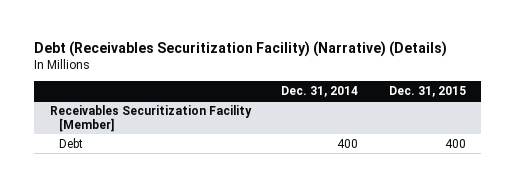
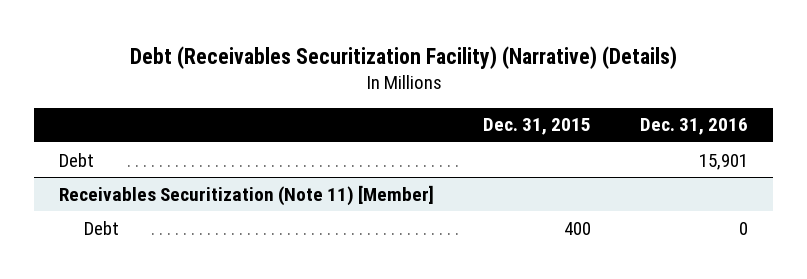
- | Dec. 31, 2014 | Dec. 31, 2015
+ | Dec. 31, 2015 | Dec. 31, 2016
- Receivables Securitization Facility [Member]
+ Debt | | 15,901
+ Receivables Securitization (Note 11) [Member]

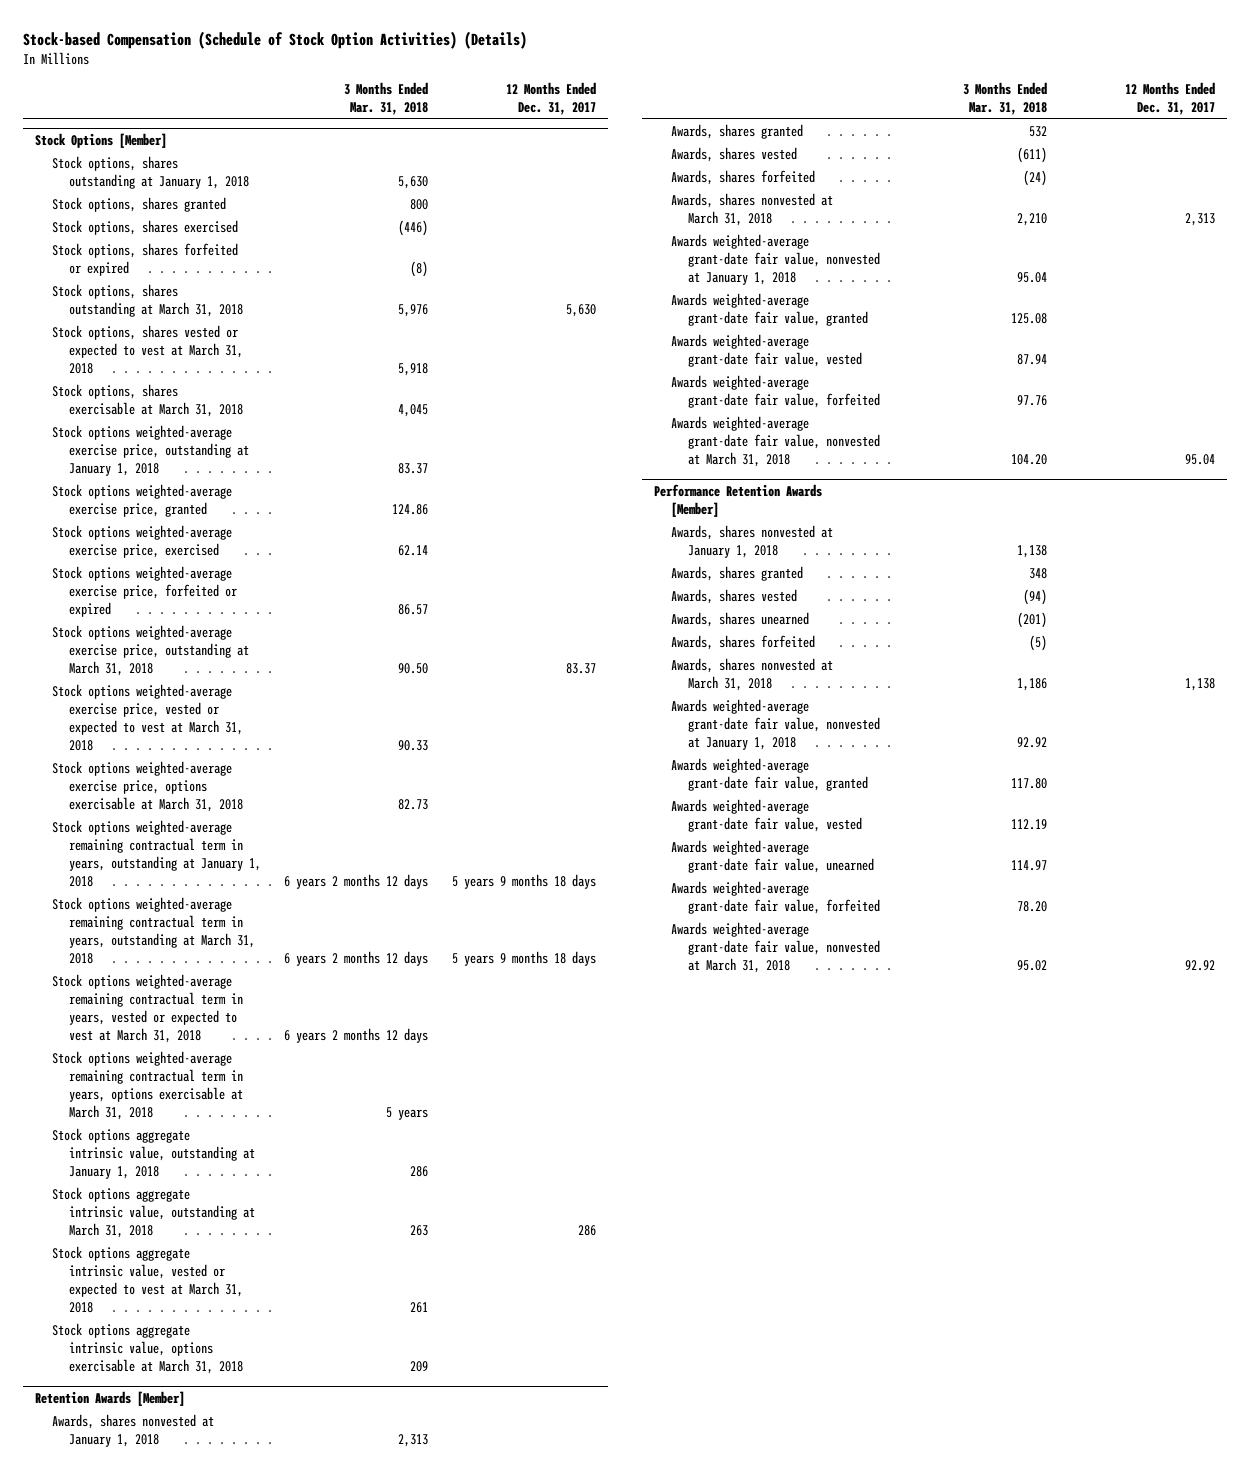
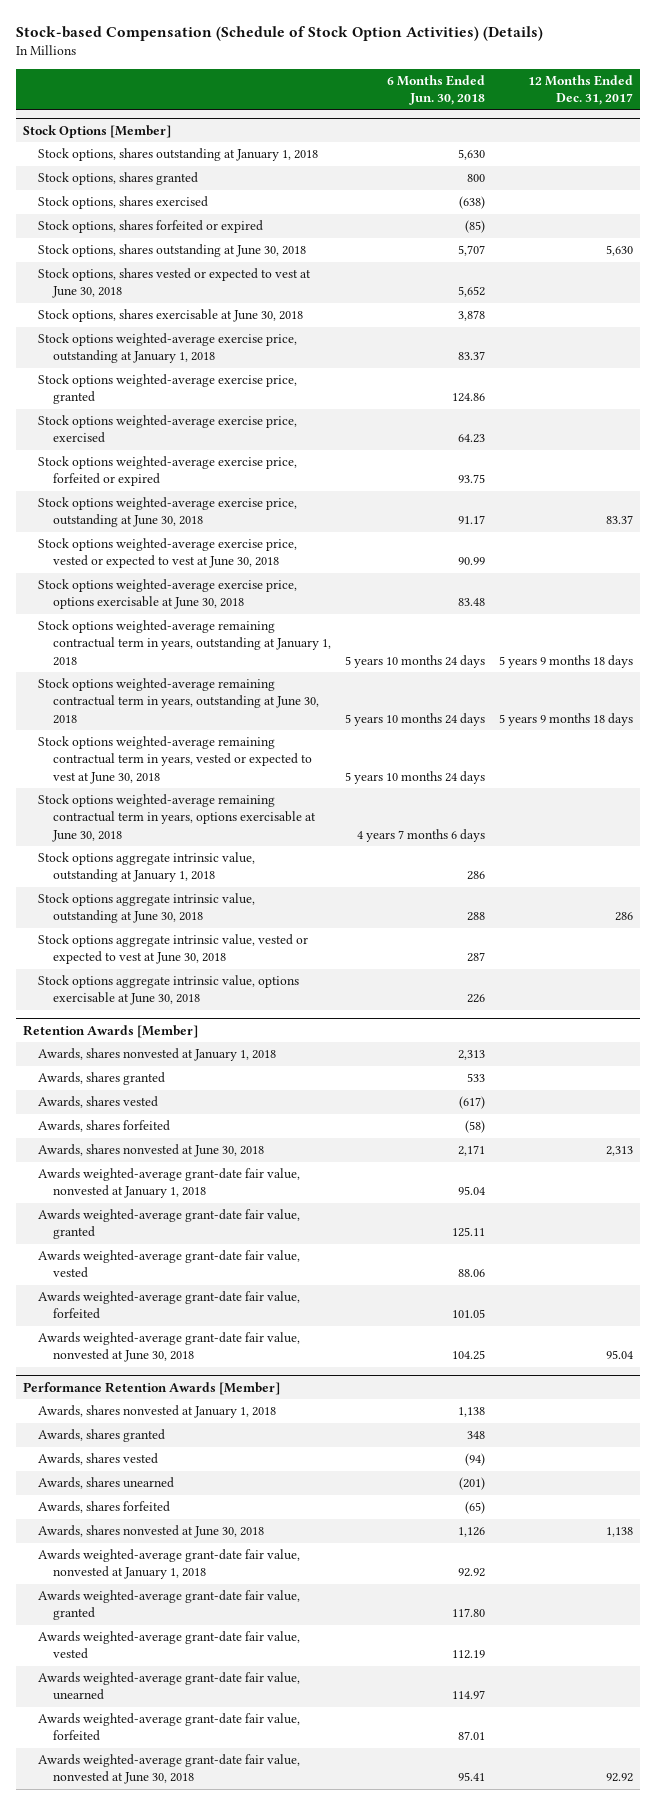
- | 3 Months Ended Mar. 31, 2018 | 12 Months Ended Dec. 31, 2017
+ | 6 Months Ended Jun. 30, 2018 | 12 Months Ended Dec. 31, 2017
@ Stock Options [Member]
- Stock options, shares outstanding at March 31, 2018 | 5,976 | 5,630
- Stock options, shares vested or expected to vest at March 31, 2018 | 5,918 |
- Stock options, shares exercisable at March 31, 2018 | 4,045 |
+ Stock options, shares outstanding at June 30, 2018 | 5,707 | 5,630
+ Stock options, shares vested or expected to vest at June 30, 2018 | 5,652 |
+ Stock options, shares exercisable at June 30, 2018 | 3,878 |
- Stock options weighted-average exercise price, outstanding at March 31, 2018 | 90.50 | 83.37
- Stock options weighted-average exercise price, vested or expected to vest at March 31, 2018 | 90.33 |
- Stock options weighted-average exercise price, options exercisable at March 31, 2018 | 82.73 |
+ Stock options weighted-average exercise price, outstanding at June 30, 2018 | 91.17 | 83.37
+ Stock options weighted-average exercise price, vested or expected to vest at June 30, 2018 | 90.99 |
+ Stock options weighted-average exercise price, options exercisable at June 30, 2018 | 83.48 |
- Stock options weighted-average remaining contractual term in years, outstanding at March 31, 2018 | 6 years 2 months 12 days | 5 years 9 months 18 days
- Stock options weighted-average remaining contractual term in years, vested or expected to vest at March 31, 2018 | 6 years 2 months 12 days |
- Stock options weighted-average remaining contractual term in years, options exercisable at March 31, 2018 | 5 years |
+ Stock options weighted-average remaining contractual term in years, outstanding at June 30, 2018 | 5 years 10 months 24 days | 5 years 9 months 18 days
+ Stock options weighted-average remaining contractual term in years, vested or expected to vest at June 30, 2018 | 5 years 10 months 24 days |
+ Stock options weighted-average remaining contractual term in years, options exercisable at June 30, 2018 | 4 years 7 months 6 days |
- Stock options aggregate intrinsic value, outstanding at March 31, 2018 | 263 | 286
- Stock options aggregate intrinsic value, vested or expected to vest at March 31, 2018 | 261 |
- Stock options aggregate intrinsic value, options exercisable at March 31, 2018 | 209 |
+ Stock options aggregate intrinsic value, outstanding at June 30, 2018 | 288 | 286
+ Stock options aggregate intrinsic value, vested or expected to vest at June 30, 2018 | 287 |
+ Stock options aggregate intrinsic value, options exercisable at June 30, 2018 | 226 |
@ Retention Awards [Member]
- Awards, shares nonvested at March 31, 2018 | 2,210 | 2,313
+ Awards, shares nonvested at June 30, 2018 | 2,171 | 2,313
- Awards weighted-average grant-date fair value, nonvested at March 31, 2018 | 104.20 | 95.04
+ Awards weighted-average grant-date fair value, nonvested at June 30, 2018 | 104.25 | 95.04
@ Performance Retention Awards [Member]
- Awards, shares nonvested at March 31, 2018 | 1,186 | 1,138
+ Awards, shares nonvested at June 30, 2018 | 1,126 | 1,138
- Awards weighted-average grant-date fair value, nonvested at March 31, 2018 | 95.02 | 92.92
+ Awards weighted-average grant-date fair value, nonvested at June 30, 2018 | 95.41 | 92.92

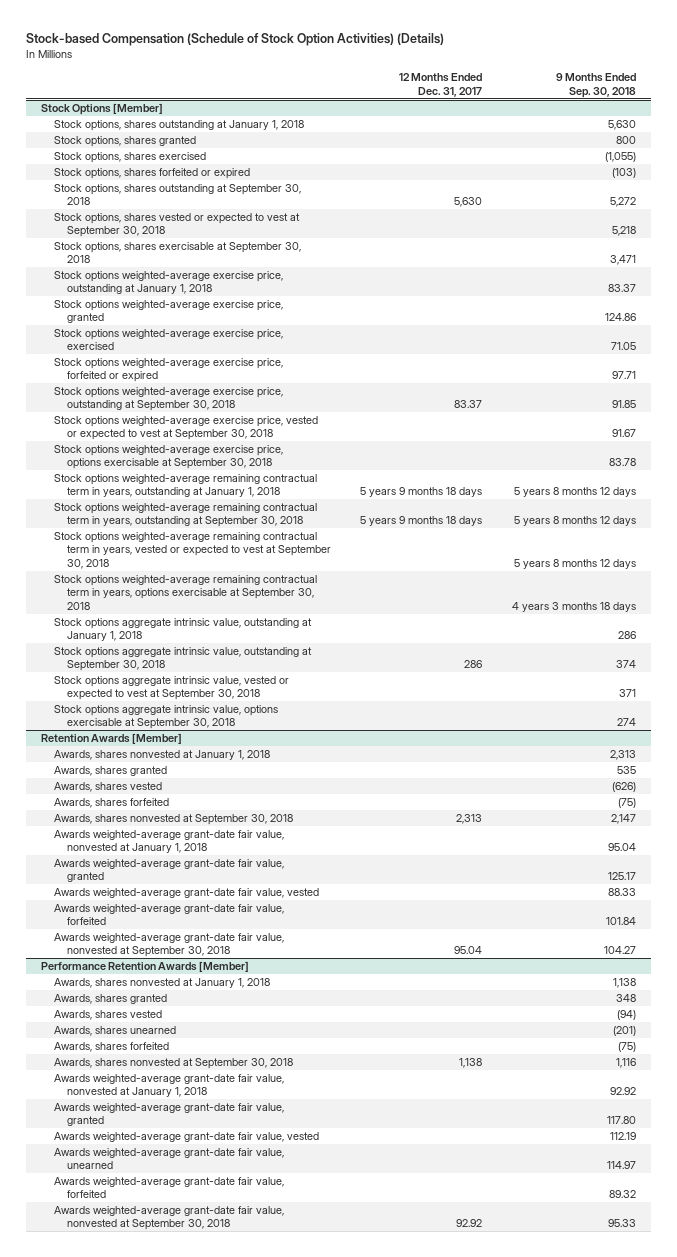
- | 6 Months Ended Jun. 30, 2018 | 12 Months Ended Dec. 31, 2017
+ | 12 Months Ended Dec. 31, 2017 | 9 Months Ended Sep. 30, 2018
@ Stock Options [Member]
- Stock options, shares outstanding at June 30, 2018 | 5,707 | 5,630
- Stock options, shares vested or expected to vest at June 30, 2018 | 5,652 |
- Stock options, shares exercisable at June 30, 2018 | 3,878 |
+ Stock options, shares outstanding at September 30, 2018 | 5,630 | 5,272
+ Stock options, shares vested or expected to vest at September 30, 2018 | | 5,218
+ Stock options, shares exercisable at September 30, 2018 | | 3,471
- Stock options weighted-average exercise price, outstanding at June 30, 2018 | 91.17 | 83.37
- Stock options weighted-average exercise price, vested or expected to vest at June 30, 2018 | 90.99 |
- Stock options weighted-average exercise price, options exercisable at June 30, 2018 | 83.48 |
+ Stock options weighted-average exercise price, outstanding at September 30, 2018 | 83.37 | 91.85
+ Stock options weighted-average exercise price, vested or expected to vest at September 30, 2018 | | 91.67
+ Stock options weighted-average exercise price, options exercisable at September 30, 2018 | | 83.78
- Stock options weighted-average remaining contractual term in years, outstanding at June 30, 2018 | 5 years 10 months 24 days | 5 years 9 months 18 days
- Stock options weighted-average remaining contractual term in years, vested or expected to vest at June 30, 2018 | 5 years 10 months 24 days |
- Stock options weighted-average remaining contractual term in years, options exercisable at June 30, 2018 | 4 years 7 months 6 days |
+ Stock options weighted-average remaining contractual term in years, outstanding at September 30, 2018 | 5 years 9 months 18 days | 5 years 8 months 12 days
+ Stock options weighted-average remaining contractual term in years, vested or expected to vest at September 30, 2018 | | 5 years 8 months 12 days
+ Stock options weighted-average remaining contractual term in years, options exercisable at September 30, 2018 | | 4 years 3 months 18 days
- Stock options aggregate intrinsic value, outstanding at June 30, 2018 | 288 | 286
- Stock options aggregate intrinsic value, vested or expected to vest at June 30, 2018 | 287 |
- Stock options aggregate intrinsic value, options exercisable at June 30, 2018 | 226 |
+ Stock options aggregate intrinsic value, outstanding at September 30, 2018 | 286 | 374
+ Stock options aggregate intrinsic value, vested or expected to vest at September 30, 2018 | | 371
+ Stock options aggregate intrinsic value, options exercisable at September 30, 2018 | | 274
@ Retention Awards [Member]
- Awards, shares nonvested at June 30, 2018 | 2,171 | 2,313
+ Awards, shares nonvested at September 30, 2018 | 2,313 | 2,147
- Awards weighted-average grant-date fair value, nonvested at June 30, 2018 | 104.25 | 95.04
+ Awards weighted-average grant-date fair value, nonvested at September 30, 2018 | 95.04 | 104.27
@ Performance Retention Awards [Member]
- Awards, shares nonvested at June 30, 2018 | 1,126 | 1,138
+ Awards, shares nonvested at September 30, 2018 | 1,138 | 1,116
- Awards weighted-average grant-date fair value, nonvested at June 30, 2018 | 95.41 | 92.92
+ Awards weighted-average grant-date fair value, nonvested at September 30, 2018 | 92.92 | 95.33

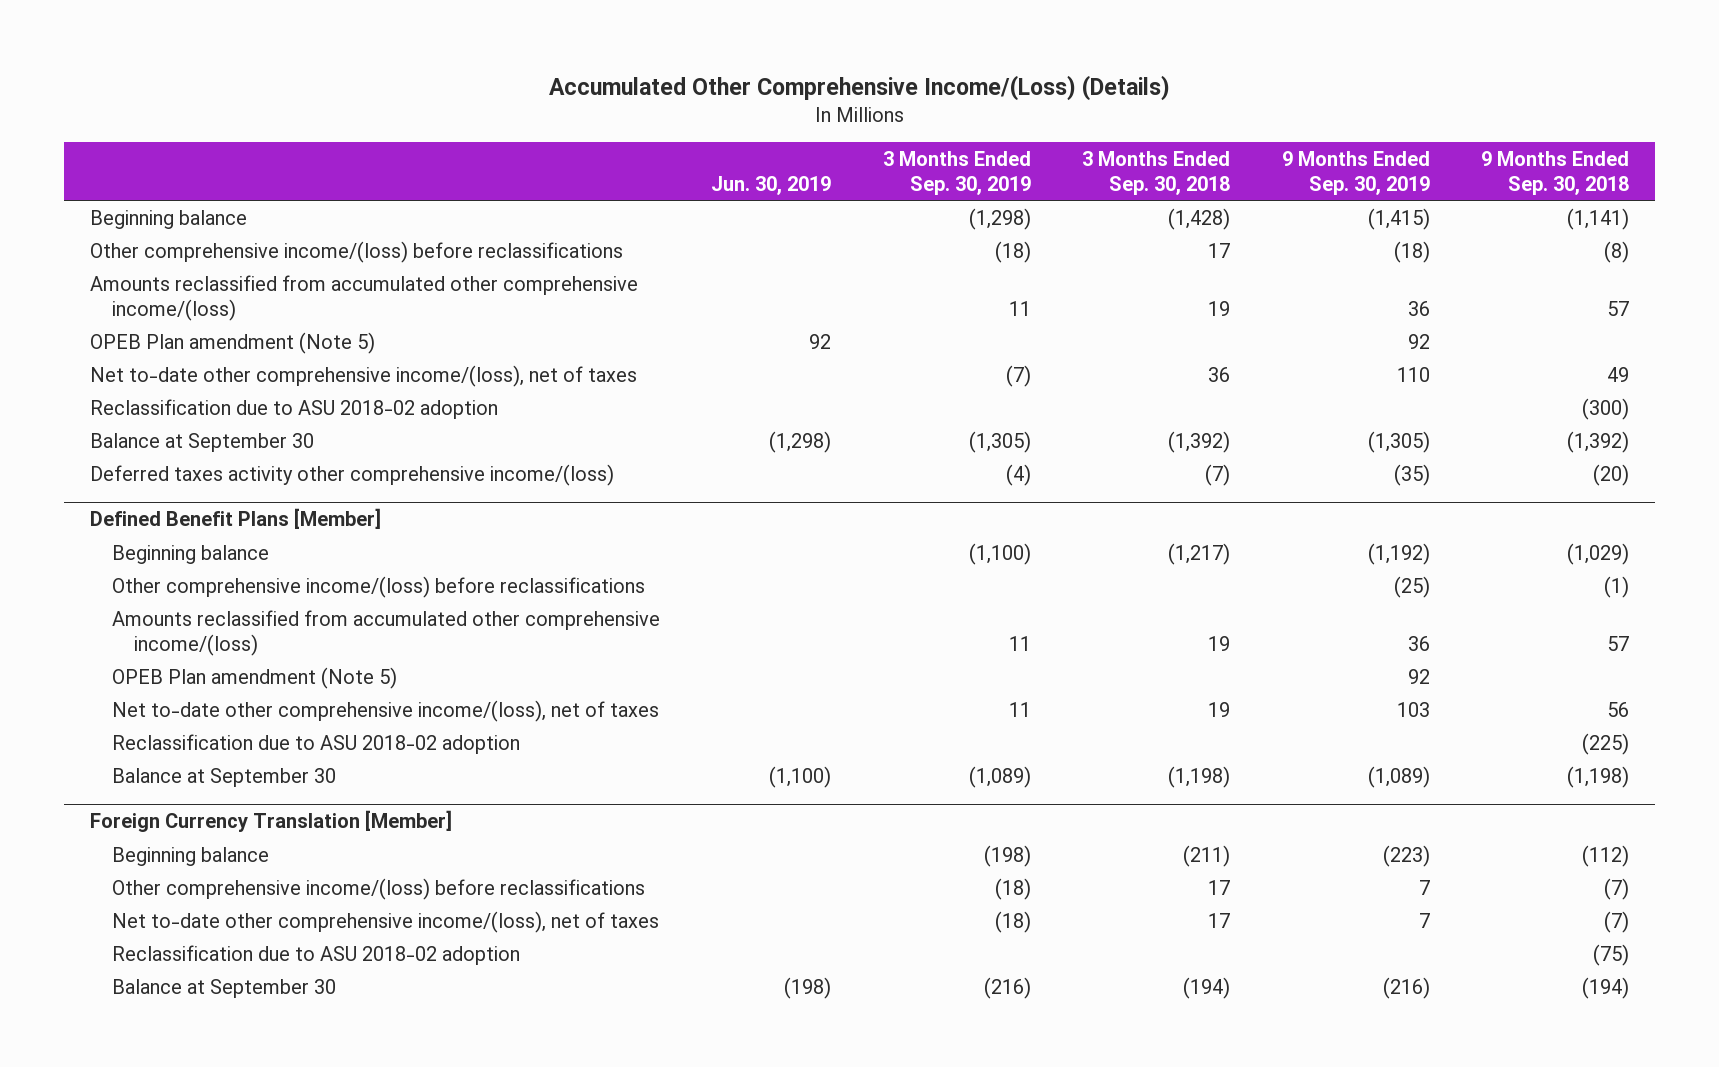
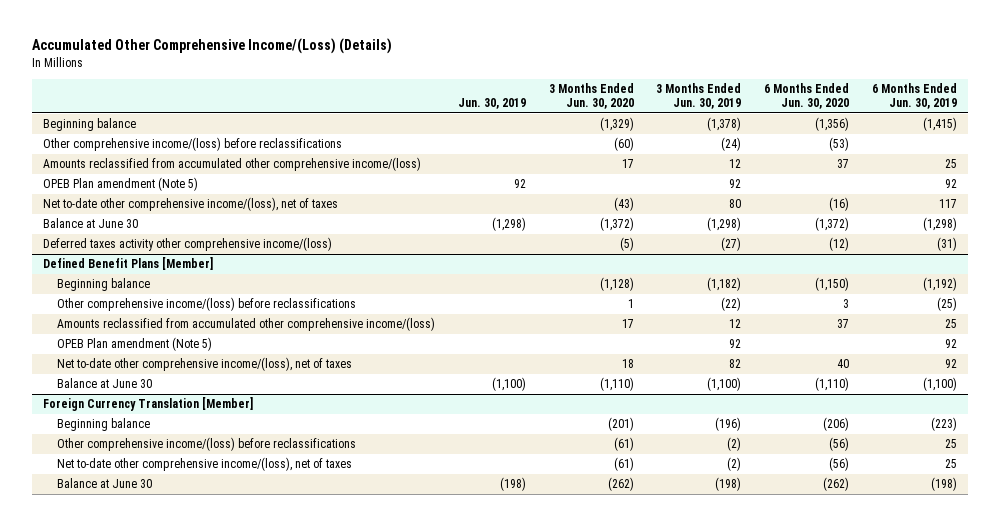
- | Jun. 30, 2019 | 3 Months Ended Sep. 30, 2019 | 3 Months Ended Sep. 30, 2018 | 9 Months Ended Sep. 30, 2019 | 9 Months Ended Sep. 30, 2018
+ | Jun. 30, 2019 | 3 Months Ended Jun. 30, 2020 | 3 Months Ended Jun. 30, 2019 | 6 Months Ended Jun. 30, 2020 | 6 Months Ended Jun. 30, 2019
- Reclassification due to ASU 2018-02 adoption | | | | | (300)
- Balance at September 30 | (1,298) | (1,305) | (1,392) | (1,305) | (1,392)
+ Balance at June 30 | (1,298) | (1,372) | (1,298) | (1,372) | (1,298)
@ Defined Benefit Plans [Member]
- Reclassification due to ASU 2018-02 adoption | | | | | (225)
- Balance at September 30 | (1,100) | (1,089) | (1,198) | (1,089) | (1,198)
+ Balance at June 30 | (1,100) | (1,110) | (1,100) | (1,110) | (1,100)
@ Foreign Currency Translation [Member]
- Reclassification due to ASU 2018-02 adoption | | | | | (75)
- Balance at September 30 | (198) | (216) | (194) | (216) | (194)
+ Balance at June 30 | (198) | (262) | (198) | (262) | (198)

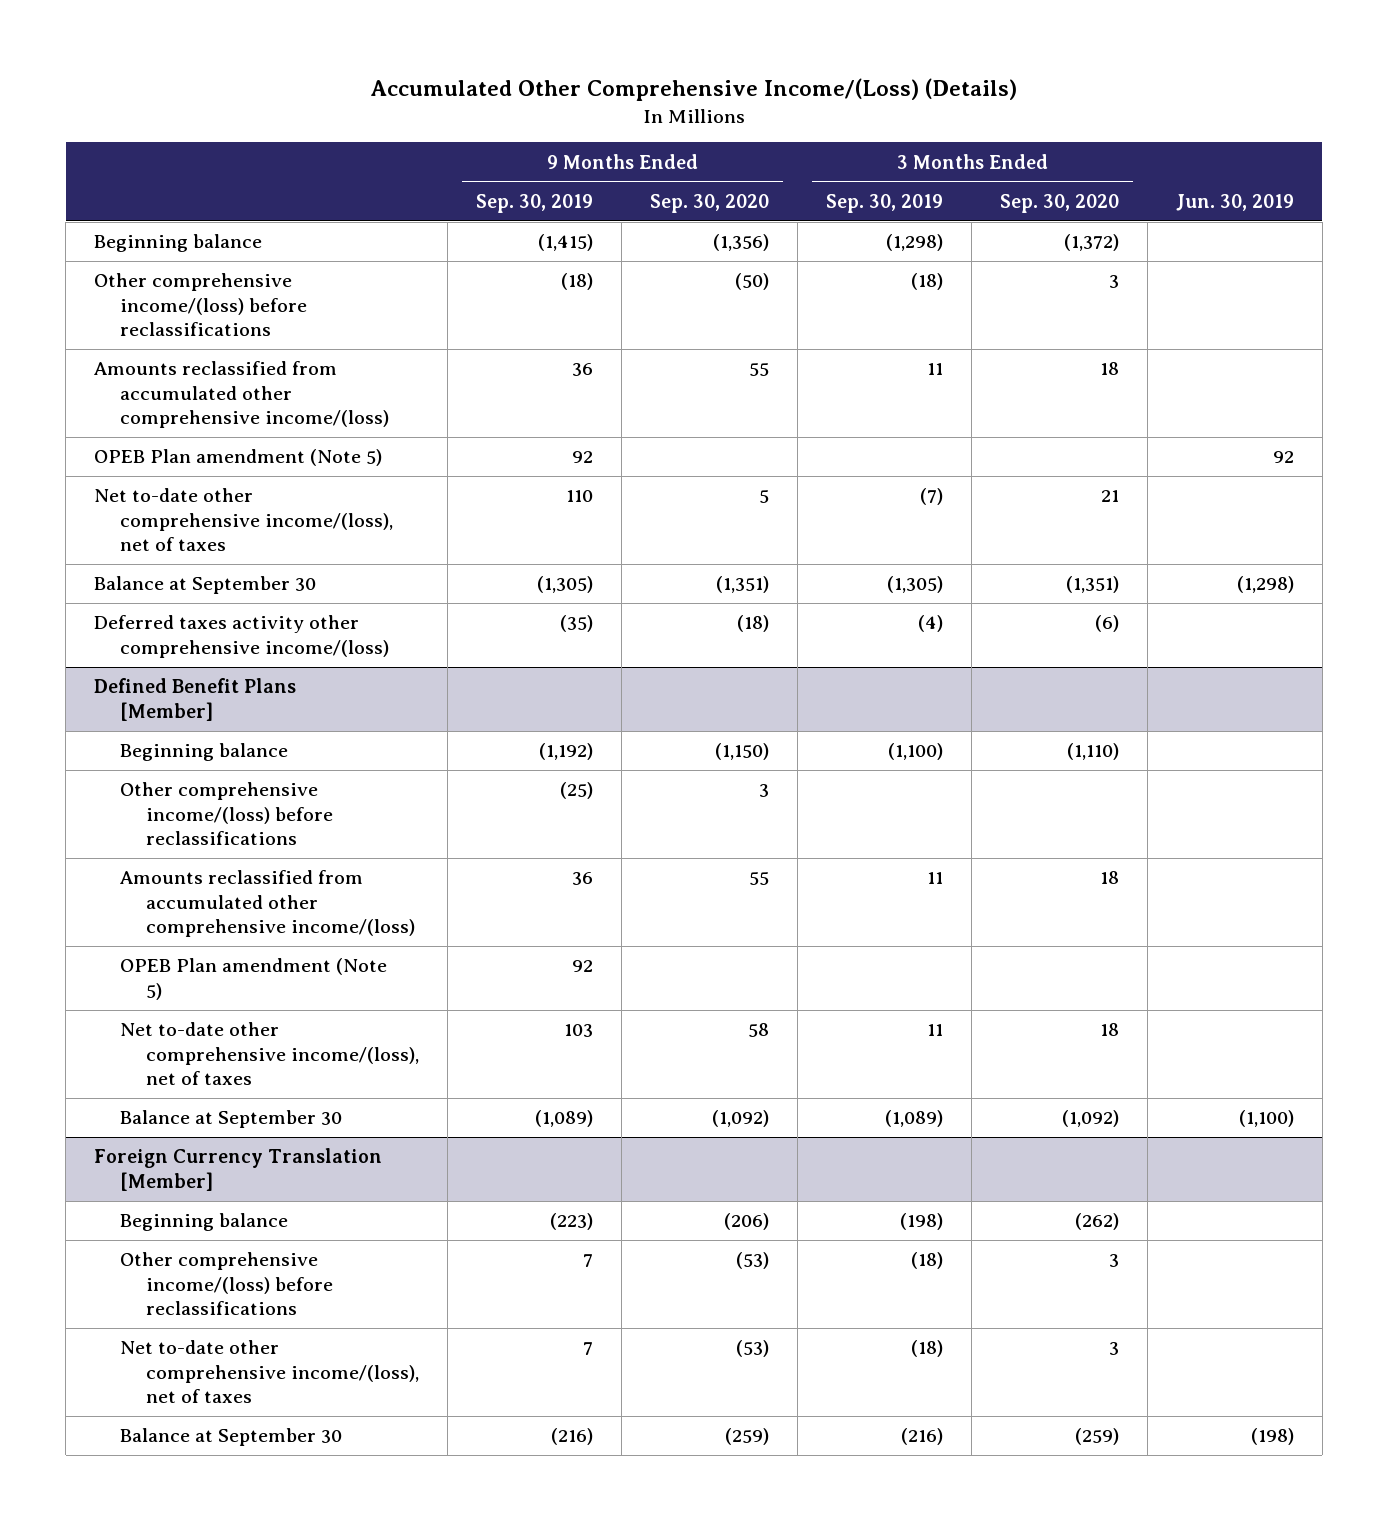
- | Jun. 30, 2019 | 3 Months Ended Jun. 30, 2020 | 3 Months Ended Jun. 30, 2019 | 6 Months Ended Jun. 30, 2020 | 6 Months Ended Jun. 30, 2019
+ | 9 Months Ended Sep. 30, 2019 | 9 Months Ended Sep. 30, 2020 | 3 Months Ended Sep. 30, 2019 | 3 Months Ended Sep. 30, 2020 | Jun. 30, 2019
- Balance at June 30 | (1,298) | (1,372) | (1,298) | (1,372) | (1,298)
+ Balance at September 30 | (1,305) | (1,351) | (1,305) | (1,351) | (1,298)
@ Defined Benefit Plans [Member]
- Balance at June 30 | (1,100) | (1,110) | (1,100) | (1,110) | (1,100)
+ Balance at September 30 | (1,089) | (1,092) | (1,089) | (1,092) | (1,100)
@ Foreign Currency Translation [Member]
- Balance at June 30 | (198) | (262) | (198) | (262) | (198)
+ Balance at September 30 | (216) | (259) | (216) | (259) | (198)

